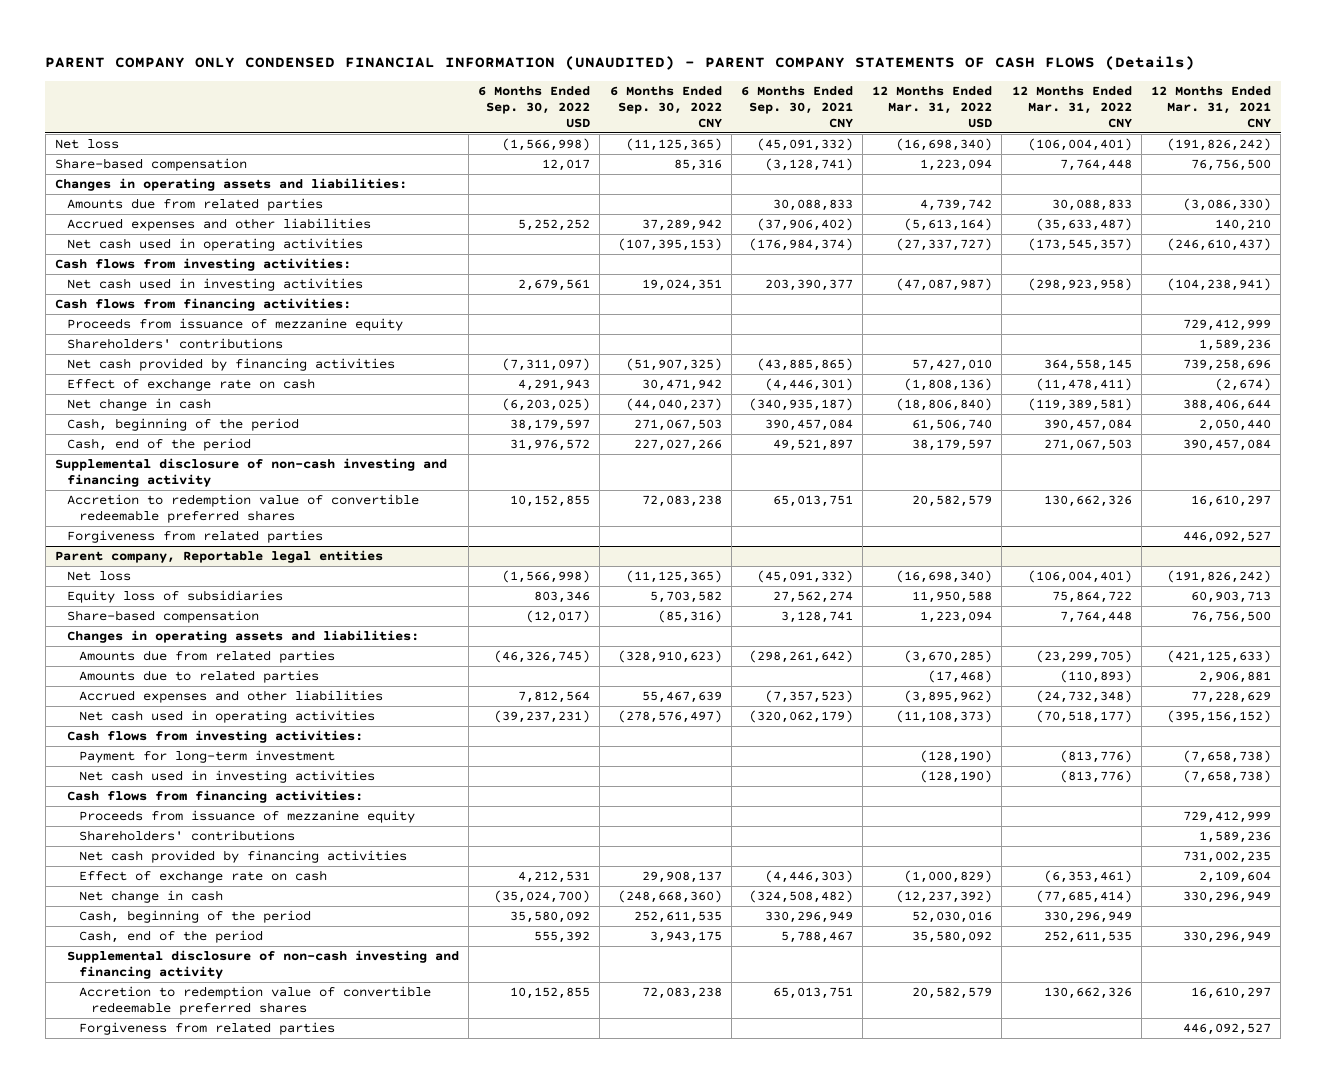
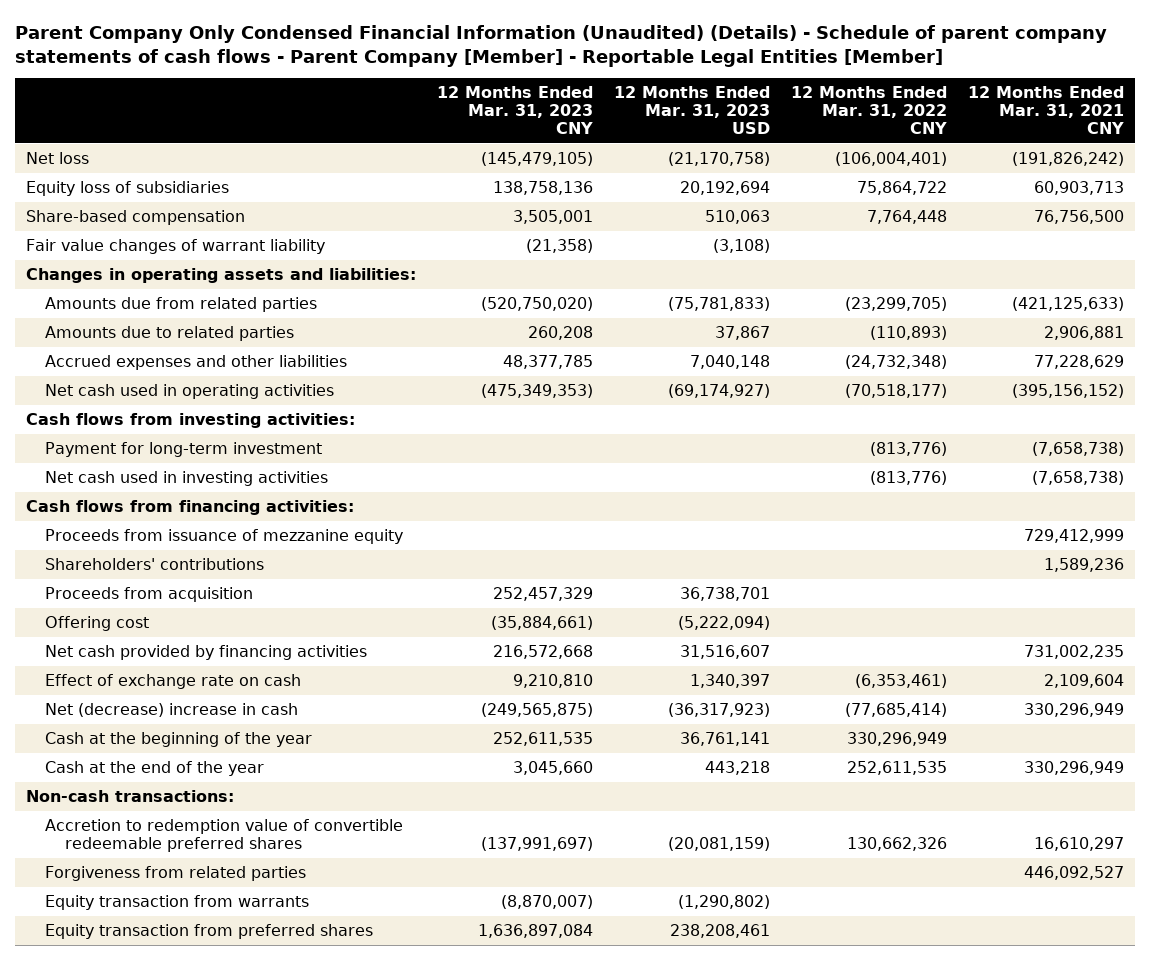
- PARENT COMPANY ONLY CONDENSED FINANCIAL INFORMATION (UNAUDITED) - PARENT COMPANY STATEMENTS OF CASH FLOWS (Details)
+ Parent Company Only Condensed Financial Information (Unaudited) (Details) - Schedule of parent company statements of cash flows - Parent Company [Member] - Reportable Legal Entities [Member]
- | 6 Months Ended Sep. 30, 2022 USD | 6 Months Ended Sep. 30, 2022 CNY | 6 Months Ended Sep. 30, 2021 CNY | 12 Months Ended Mar. 31, 2022 USD | 12 Months Ended Mar. 31, 2022 CNY | 12 Months Ended Mar. 31, 2021 CNY
+ | 12 Months Ended Mar. 31, 2023 CNY | 12 Months Ended Mar. 31, 2023 USD | 12 Months Ended Mar. 31, 2022 CNY | 12 Months Ended Mar. 31, 2021 CNY
- Share-based compensation | 12,017 | 85,316 | (3,128,741) | 1,223,094 | 7,764,448 | 76,756,500
- Changes in operating assets and liabilities:
- Amounts due from related parties | | | 30,088,833 | 4,739,742 | 30,088,833 | (3,086,330)
- Accrued expenses and other liabilities | 5,252,252 | 37,289,942 | (37,906,402) | (5,613,164) | (35,633,487) | 140,210
- Net cash used in operating activities | | (107,395,153) | (176,984,374) | (27,337,727) | (173,545,357) | (246,610,437)
- Cash flows from investing activities:
- Net cash used in investing activities | 2,679,561 | 19,024,351 | 203,390,377 | (47,087,987) | (298,923,958) | (104,238,941)
- Cash flows from financing activities:
- Proceeds from issuance of mezzanine equity | | | | | | 729,412,999
- Shareholders' contributions | | | | | | 1,589,236
- Net cash provided by financing activities | (7,311,097) | (51,907,325) | (43,885,865) | 57,427,010 | 364,558,145 | 739,258,696
- Effect of exchange rate on cash | 4,291,943 | 30,471,942 | (4,446,301) | (1,808,136) | (11,478,411) | (2,674)
- Net change in cash | (6,203,025) | (44,040,237) | (340,935,187) | (18,806,840) | (119,389,581) | 388,406,644
- Cash, beginning of the period | 38,179,597 | 271,067,503 | 390,457,084 | 61,506,740 | 390,457,084 | 2,050,440
- Cash, end of the period | 31,976,572 | 227,027,266 | 49,521,897 | 38,179,597 | 271,067,503 | 390,457,084
- Supplemental disclosure of non-cash investing and financing activity
- Accretion to redemption value of convertible redeemable preferred shares | 10,152,855 | 72,083,238 | 65,013,751 | 20,582,579 | 130,662,326 | 16,610,297
- Forgiveness from related parties | | | | | | 446,092,527
- Parent company, Reportable legal entities
- Net loss | (1,566,998) | (11,125,365) | (45,091,332) | (16,698,340) | (106,004,401) | (191,826,242)
+ Fair value changes of warrant liability | (21,358) | (3,108) | |
+ Proceeds from acquisition | 252,457,329 | 36,738,701 | |
+ Offering cost | (35,884,661) | (5,222,094) | |
- Net change in cash | (35,024,700) | (248,668,360) | (324,508,482) | (12,237,392) | (77,685,414) | 330,296,949
- Cash, beginning of the period | 35,580,092 | 252,611,535 | 330,296,949 | 52,030,016 | 330,296,949 |
- Cash, end of the period | 555,392 | 3,943,175 | 5,788,467 | 35,580,092 | 252,611,535 | 330,296,949
- Supplemental disclosure of non-cash investing and financing activity
+ Net (decrease) increase in cash | (249,565,875) | (36,317,923) | (77,685,414) | 330,296,949
+ Cash at the beginning of the year | 252,611,535 | 36,761,141 | 330,296,949 |
+ Cash at the end of the year | 3,045,660 | 443,218 | 252,611,535 | 330,296,949
+ Non-cash transactions:
+ Equity transaction from warrants | (8,870,007) | (1,290,802) | |
+ Equity transaction from preferred shares | 1,636,897,084 | 238,208,461 | |

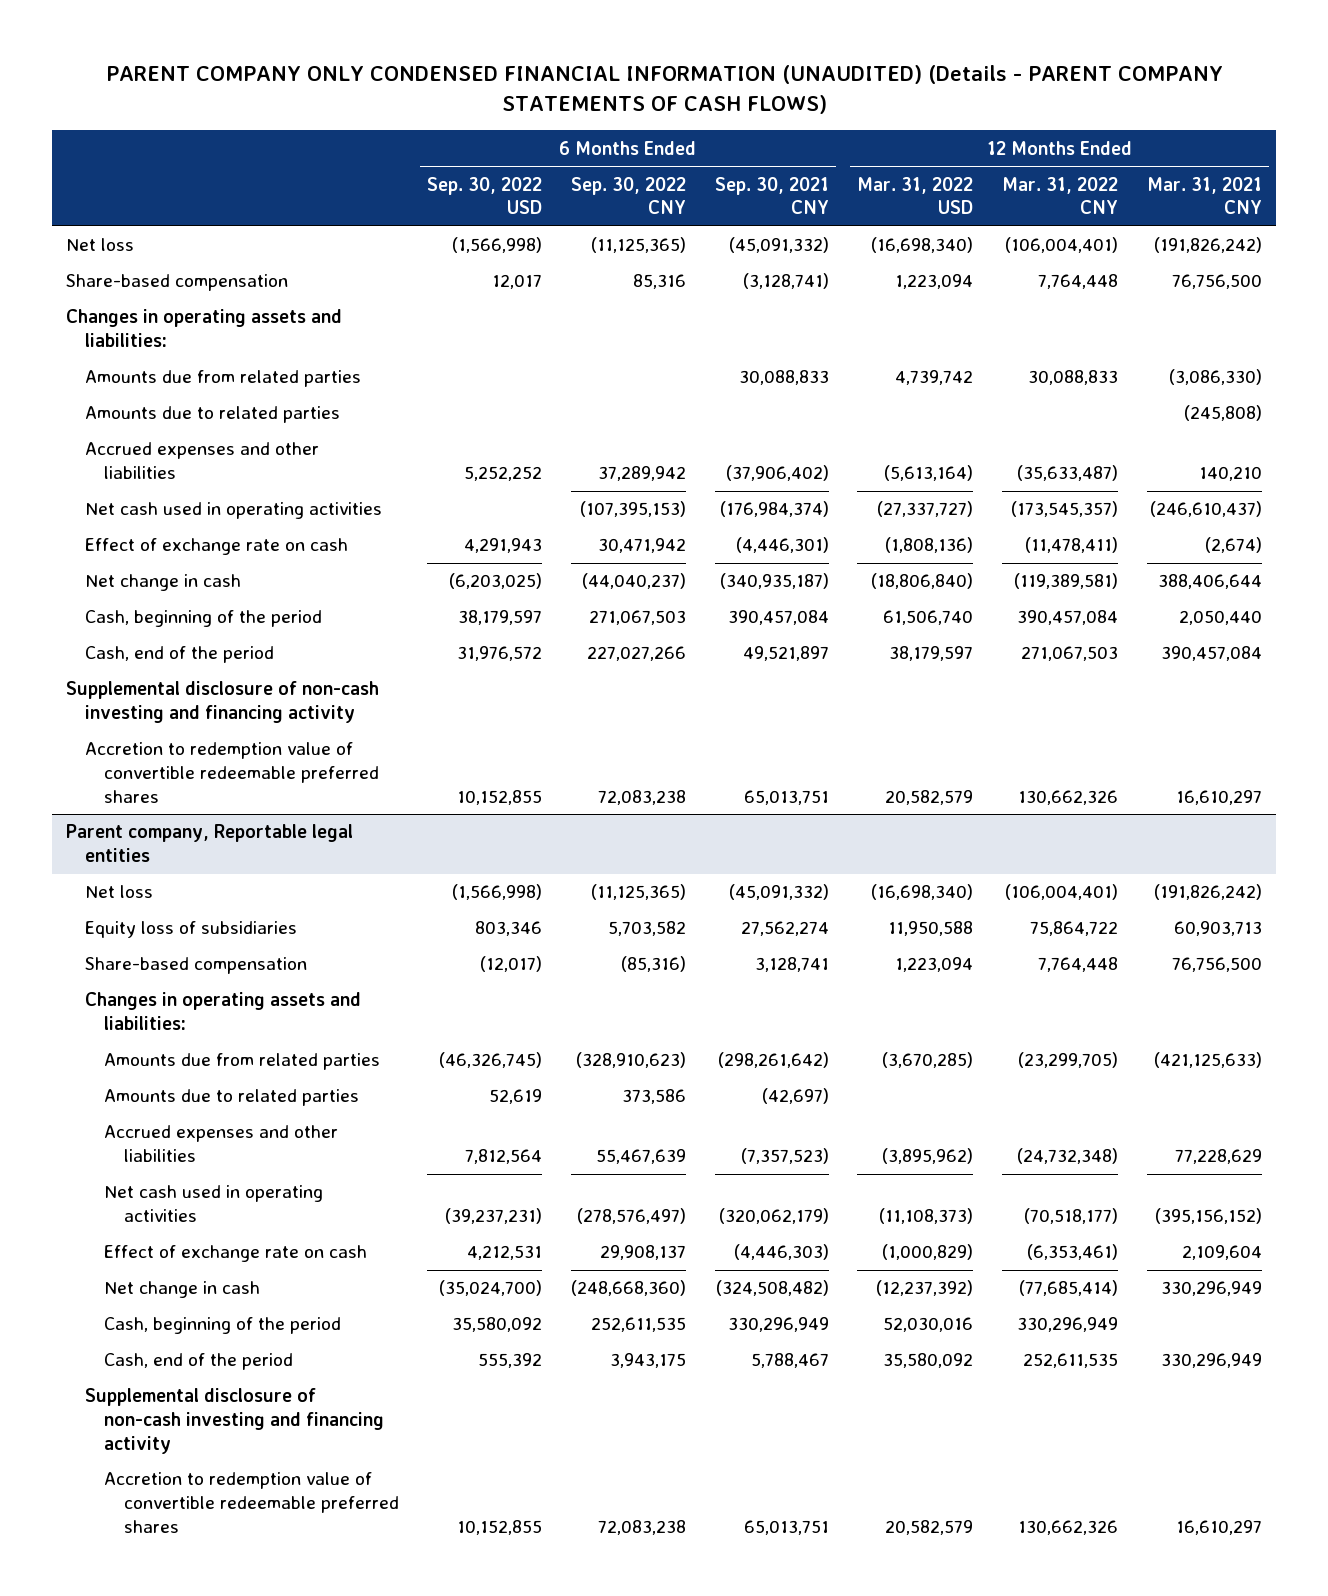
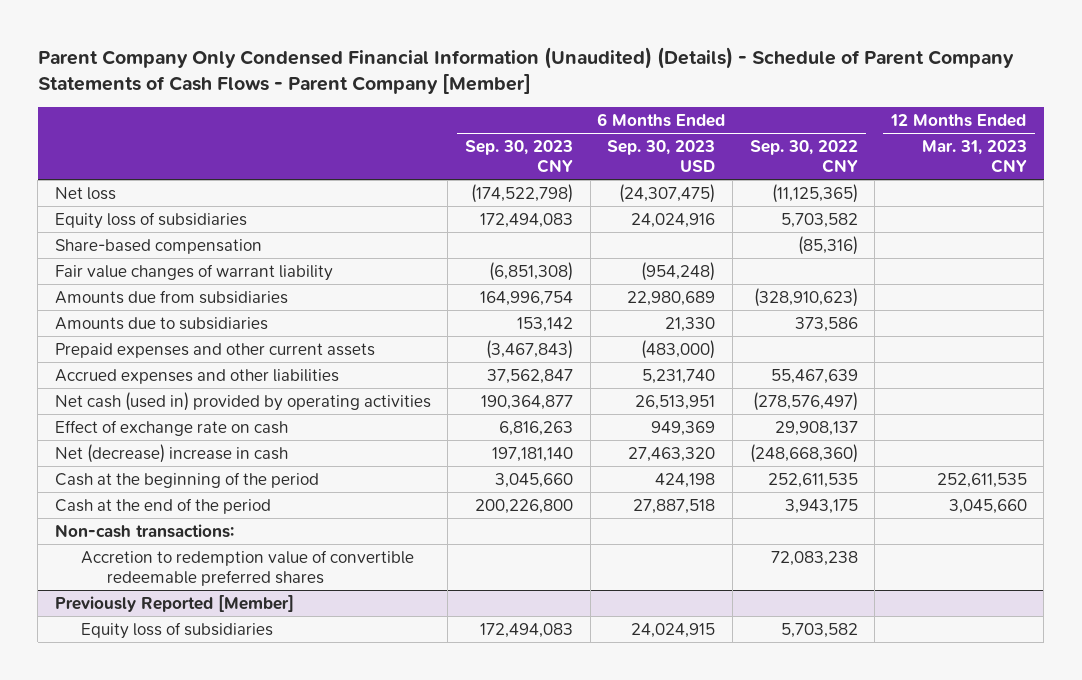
- PARENT COMPANY ONLY CONDENSED FINANCIAL INFORMATION (UNAUDITED) (Details - PARENT COMPANY STATEMENTS OF CASH FLOWS)
+ Parent Company Only Condensed Financial Information (Unaudited) (Details) - Schedule of Parent Company Statements of Cash Flows - Parent Company [Member]
- | 6 Months Ended Sep. 30, 2022 USD | 6 Months Ended Sep. 30, 2022 CNY | 6 Months Ended Sep. 30, 2021 CNY | 12 Months Ended Mar. 31, 2022 USD | 12 Months Ended Mar. 31, 2022 CNY | 12 Months Ended Mar. 31, 2021 CNY
+ | 6 Months Ended Sep. 30, 2023 CNY | 6 Months Ended Sep. 30, 2023 USD | 6 Months Ended Sep. 30, 2022 CNY | 12 Months Ended Mar. 31, 2023 CNY
- Share-based compensation | 12,017 | 85,316 | (3,128,741) | 1,223,094 | 7,764,448 | 76,756,500
- Changes in operating assets and liabilities:
- Amounts due from related parties | | | 30,088,833 | 4,739,742 | 30,088,833 | (3,086,330)
- Amounts due to related parties | | | | | | (245,808)
- Accrued expenses and other liabilities | 5,252,252 | 37,289,942 | (37,906,402) | (5,613,164) | (35,633,487) | 140,210
- Net cash used in operating activities | | (107,395,153) | (176,984,374) | (27,337,727) | (173,545,357) | (246,610,437)
- Effect of exchange rate on cash | 4,291,943 | 30,471,942 | (4,446,301) | (1,808,136) | (11,478,411) | (2,674)
- Net change in cash | (6,203,025) | (44,040,237) | (340,935,187) | (18,806,840) | (119,389,581) | 388,406,644
- Cash, beginning of the period | 38,179,597 | 271,067,503 | 390,457,084 | 61,506,740 | 390,457,084 | 2,050,440
- Cash, end of the period | 31,976,572 | 227,027,266 | 49,521,897 | 38,179,597 | 271,067,503 | 390,457,084
- Supplemental disclosure of non-cash investing and financing activity
- Accretion to redemption value of convertible redeemable preferred shares | 10,152,855 | 72,083,238 | 65,013,751 | 20,582,579 | 130,662,326 | 16,610,297
- Parent company, Reportable legal entities
- Net loss | (1,566,998) | (11,125,365) | (45,091,332) | (16,698,340) | (106,004,401) | (191,826,242)
- Changes in operating assets and liabilities:
- Amounts due from related parties | (46,326,745) | (328,910,623) | (298,261,642) | (3,670,285) | (23,299,705) | (421,125,633)
- Amounts due to related parties | 52,619 | 373,586 | (42,697) | | |
+ Fair value changes of warrant liability | (6,851,308) | (954,248) | |
+ Amounts due from subsidiaries | 164,996,754 | 22,980,689 | (328,910,623) |
+ Amounts due to subsidiaries | 153,142 | 21,330 | 373,586 |
+ Prepaid expenses and other current assets | (3,467,843) | (483,000) | |
- Net cash used in operating activities | (39,237,231) | (278,576,497) | (320,062,179) | (11,108,373) | (70,518,177) | (395,156,152)
+ Net cash (used in) provided by operating activities | 190,364,877 | 26,513,951 | (278,576,497) |
- Net change in cash | (35,024,700) | (248,668,360) | (324,508,482) | (12,237,392) | (77,685,414) | 330,296,949
- Cash, beginning of the period | 35,580,092 | 252,611,535 | 330,296,949 | 52,030,016 | 330,296,949 |
- Cash, end of the period | 555,392 | 3,943,175 | 5,788,467 | 35,580,092 | 252,611,535 | 330,296,949
- Supplemental disclosure of non-cash investing and financing activity
+ Net (decrease) increase in cash | 197,181,140 | 27,463,320 | (248,668,360) |
+ Cash at the beginning of the period | 3,045,660 | 424,198 | 252,611,535 | 252,611,535
+ Cash at the end of the period | 200,226,800 | 27,887,518 | 3,943,175 | 3,045,660
+ Non-cash transactions:
+ Previously Reported [Member]
+ Equity loss of subsidiaries | 172,494,083 | 24,024,915 | 5,703,582 |

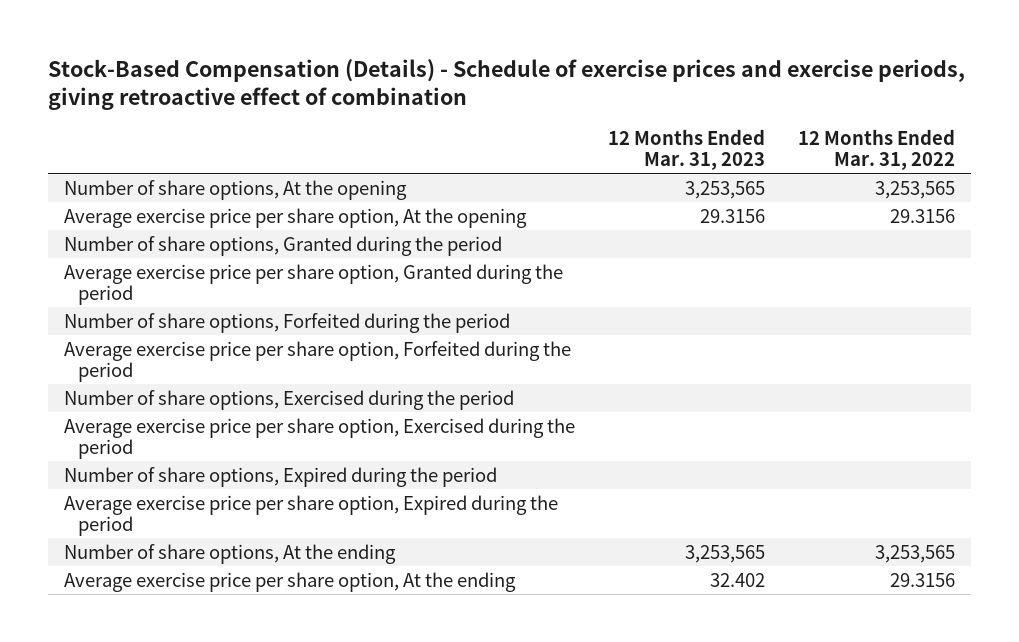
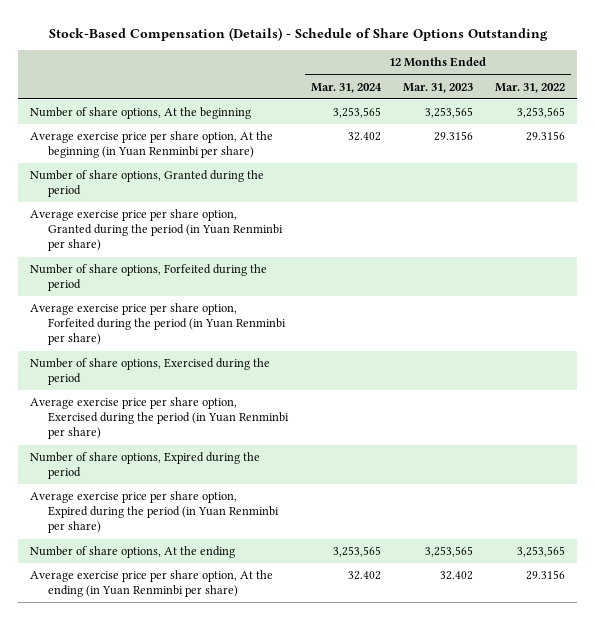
- Stock-Based Compensation (Details) - Schedule of exercise prices and exercise periods, giving retroactive effect of combination
+ Stock-Based Compensation (Details) - Schedule of Share Options Outstanding
- | 12 Months Ended Mar. 31, 2023 | 12 Months Ended Mar. 31, 2022
+ | 12 Months Ended Mar. 31, 2024 | 12 Months Ended Mar. 31, 2023 | 12 Months Ended Mar. 31, 2022
- Number of share options, At the opening | 3,253,565 | 3,253,565
- Average exercise price per share option, At the opening | 29.3156 | 29.3156
+ Number of share options, At the beginning | 3,253,565 | 3,253,565 | 3,253,565
+ Average exercise price per share option, At the beginning (in Yuan Renminbi per share) | 32.402 | 29.3156 | 29.3156
- Average exercise price per share option, Granted during the period
+ Average exercise price per share option, Granted during the period (in Yuan Renminbi per share)
- Average exercise price per share option, Forfeited during the period
+ Average exercise price per share option, Forfeited during the period (in Yuan Renminbi per share)
- Average exercise price per share option, Exercised during the period
+ Average exercise price per share option, Exercised during the period (in Yuan Renminbi per share)
- Average exercise price per share option, Expired during the period
+ Average exercise price per share option, Expired during the period (in Yuan Renminbi per share)
- Average exercise price per share option, At the ending | 32.402 | 29.3156
+ Average exercise price per share option, At the ending (in Yuan Renminbi per share) | 32.402 | 32.402 | 29.3156

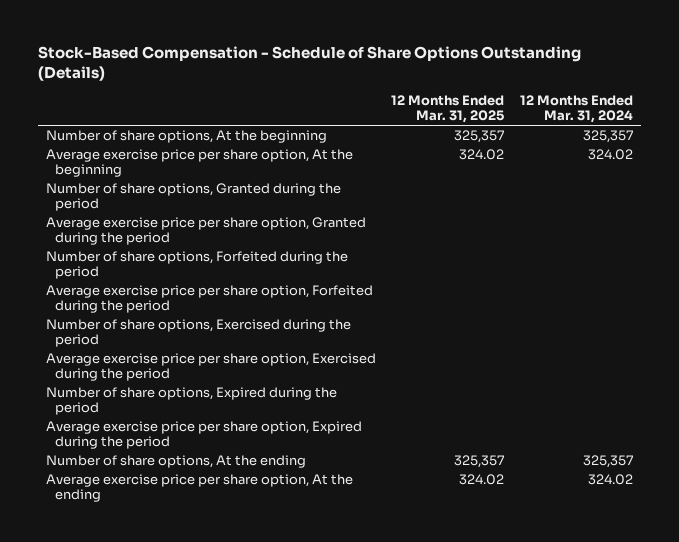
- Stock-Based Compensation (Details) - Schedule of Share Options Outstanding
+ Stock-Based Compensation - Schedule of Share Options Outstanding (Details)
- | 12 Months Ended Mar. 31, 2024 | 12 Months Ended Mar. 31, 2023 | 12 Months Ended Mar. 31, 2022
+ | 12 Months Ended Mar. 31, 2025 | 12 Months Ended Mar. 31, 2024
- Number of share options, At the beginning | 3,253,565 | 3,253,565 | 3,253,565
- Average exercise price per share option, At the beginning (in Yuan Renminbi per share) | 32.402 | 29.3156 | 29.3156
+ Number of share options, At the beginning | 325,357 | 325,357
+ Average exercise price per share option, At the beginning | 324.02 | 324.02
- Average exercise price per share option, Granted during the period (in Yuan Renminbi per share)
+ Average exercise price per share option, Granted during the period
- Average exercise price per share option, Forfeited during the period (in Yuan Renminbi per share)
+ Average exercise price per share option, Forfeited during the period
- Average exercise price per share option, Exercised during the period (in Yuan Renminbi per share)
+ Average exercise price per share option, Exercised during the period
- Average exercise price per share option, Expired during the period (in Yuan Renminbi per share)
- Number of share options, At the ending | 3,253,565 | 3,253,565 | 3,253,565
- Average exercise price per share option, At the ending (in Yuan Renminbi per share) | 32.402 | 32.402 | 29.3156
+ Average exercise price per share option, Expired during the period
+ Number of share options, At the ending | 325,357 | 325,357
+ Average exercise price per share option, At the ending | 324.02 | 324.02

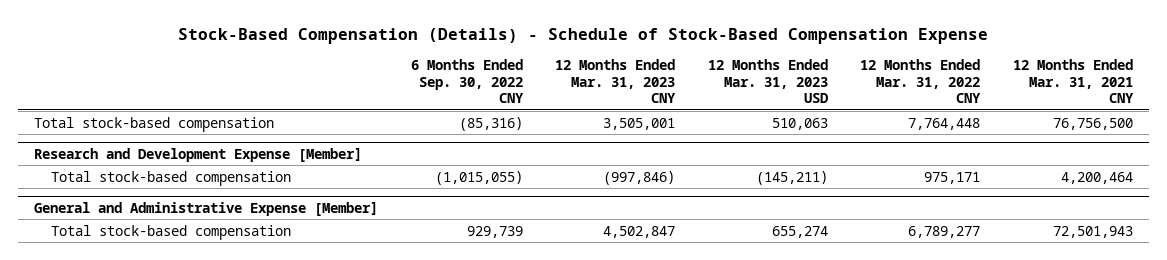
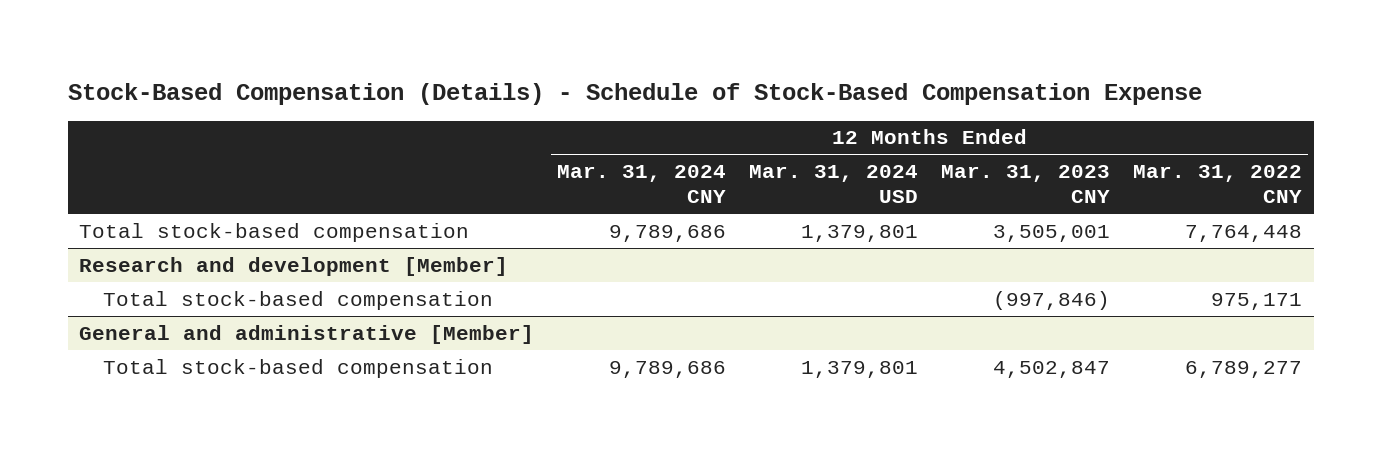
- | 6 Months Ended Sep. 30, 2022 CNY | 12 Months Ended Mar. 31, 2023 CNY | 12 Months Ended Mar. 31, 2023 USD | 12 Months Ended Mar. 31, 2022 CNY | 12 Months Ended Mar. 31, 2021 CNY
+ | 12 Months Ended Mar. 31, 2024 CNY | 12 Months Ended Mar. 31, 2024 USD | 12 Months Ended Mar. 31, 2023 CNY | 12 Months Ended Mar. 31, 2022 CNY
- Research and Development Expense [Member]
+ Research and development [Member]
- General and Administrative Expense [Member]
+ General and administrative [Member]

